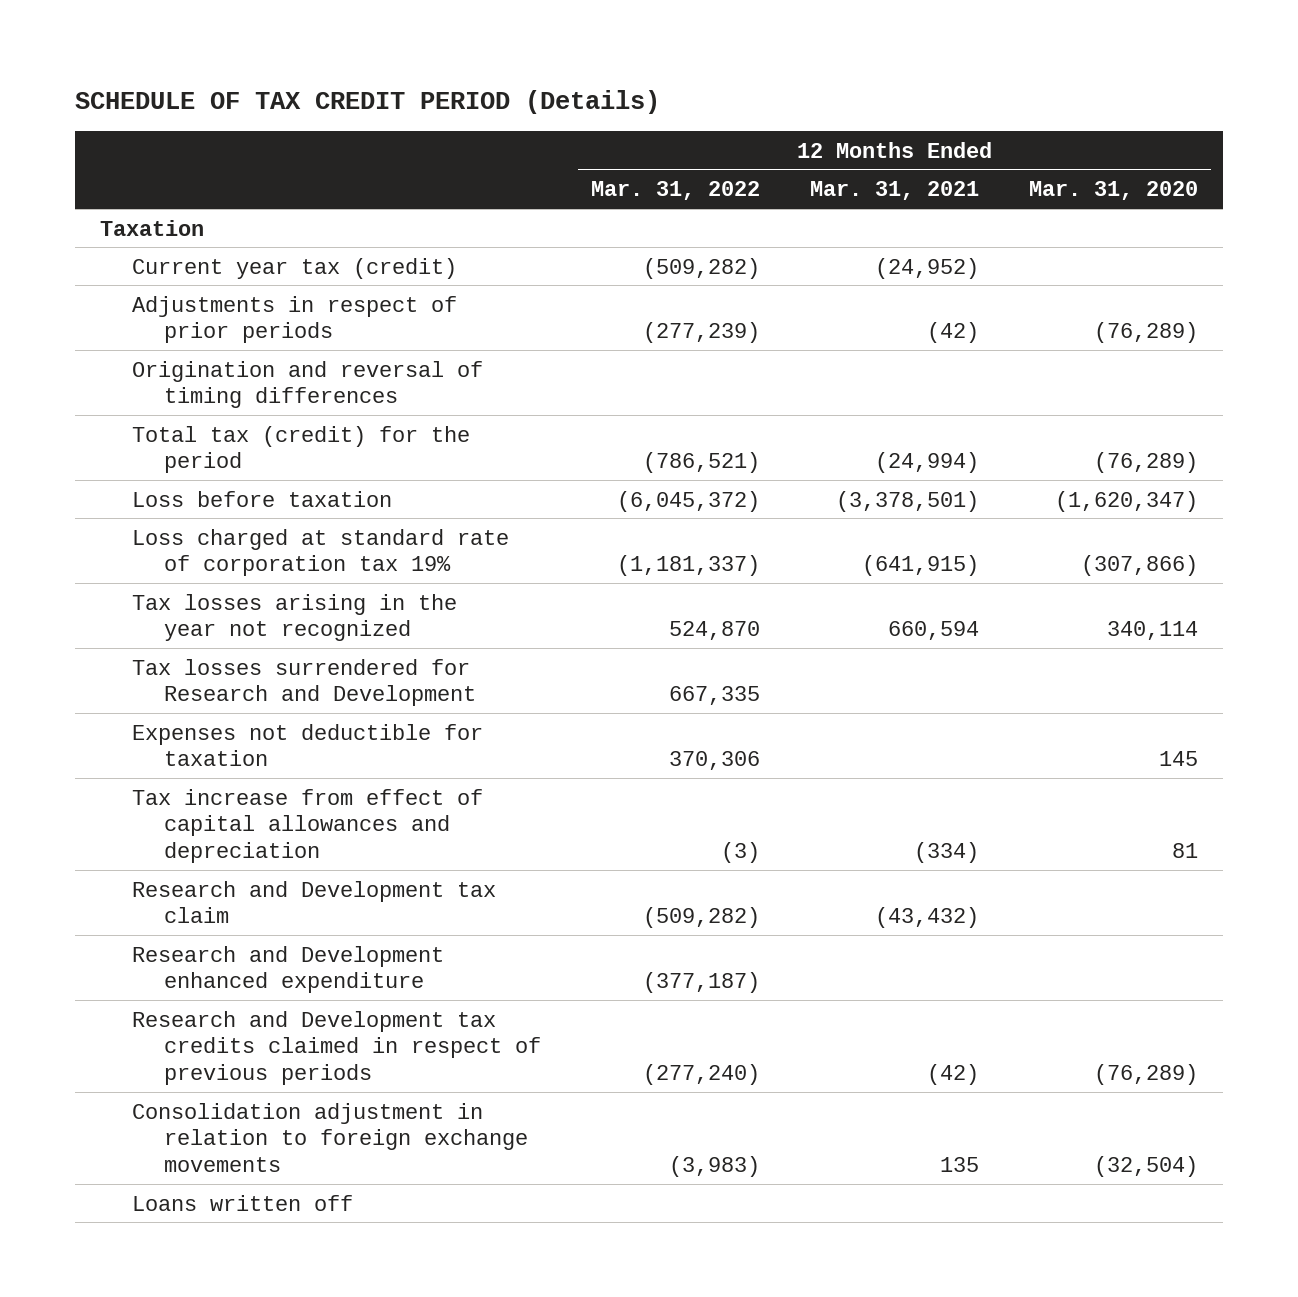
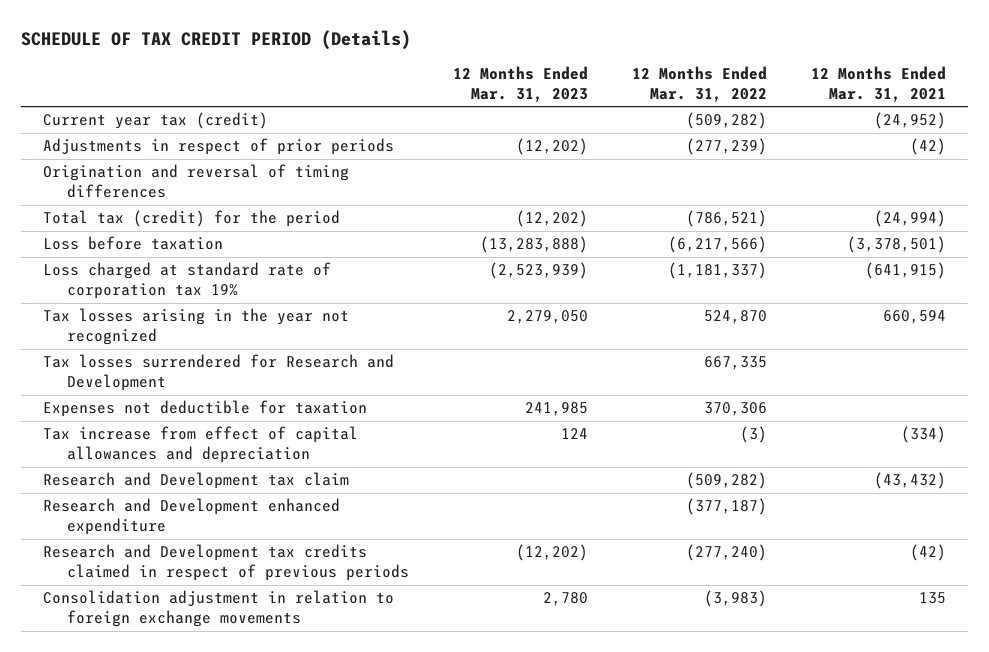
- | 12 Months Ended Mar. 31, 2022 | 12 Months Ended Mar. 31, 2021 | 12 Months Ended Mar. 31, 2020
+ | 12 Months Ended Mar. 31, 2023 | 12 Months Ended Mar. 31, 2022 | 12 Months Ended Mar. 31, 2021
- Taxation
- Loss before taxation | (6,045,372) | (3,378,501) | (1,620,347)
+ Loss before taxation | (13,283,888) | (6,217,566) | (3,378,501)
- Loans written off

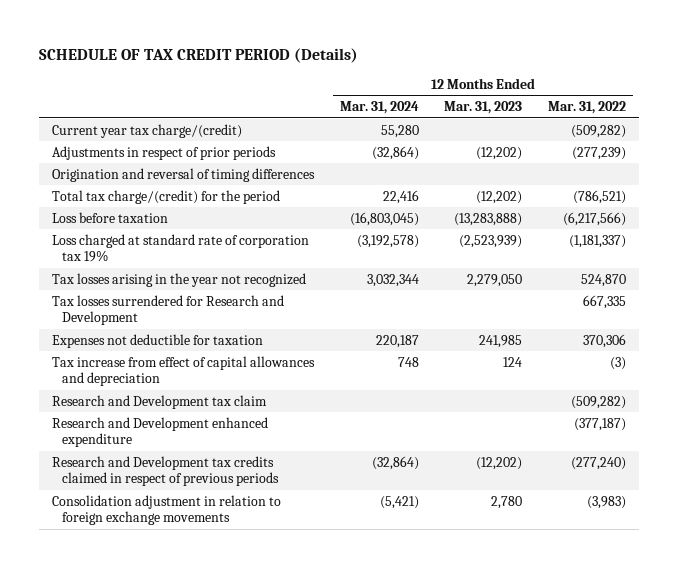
- | 12 Months Ended Mar. 31, 2023 | 12 Months Ended Mar. 31, 2022 | 12 Months Ended Mar. 31, 2021
+ | 12 Months Ended Mar. 31, 2024 | 12 Months Ended Mar. 31, 2023 | 12 Months Ended Mar. 31, 2022
- Current year tax (credit) | | (509,282) | (24,952)
+ Current year tax charge/(credit) | 55,280 | | (509,282)
- Total tax (credit) for the period | (12,202) | (786,521) | (24,994)
+ Total tax charge/(credit) for the period | 22,416 | (12,202) | (786,521)

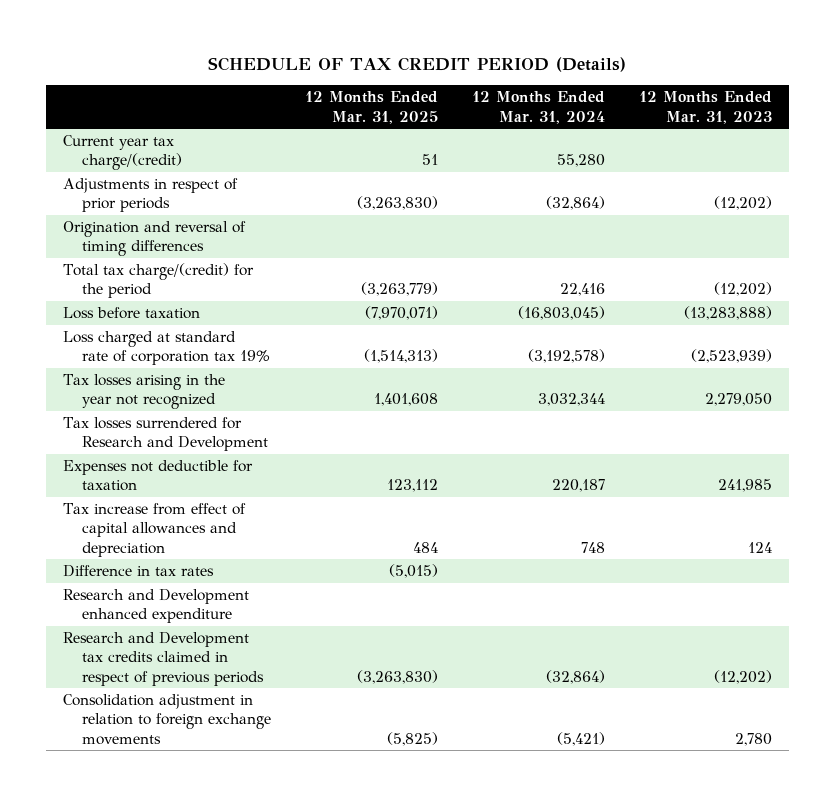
- | 12 Months Ended Mar. 31, 2024 | 12 Months Ended Mar. 31, 2023 | 12 Months Ended Mar. 31, 2022
+ | 12 Months Ended Mar. 31, 2025 | 12 Months Ended Mar. 31, 2024 | 12 Months Ended Mar. 31, 2023
- Research and Development tax claim | | | (509,282)
+ Difference in tax rates | (5,015) | |

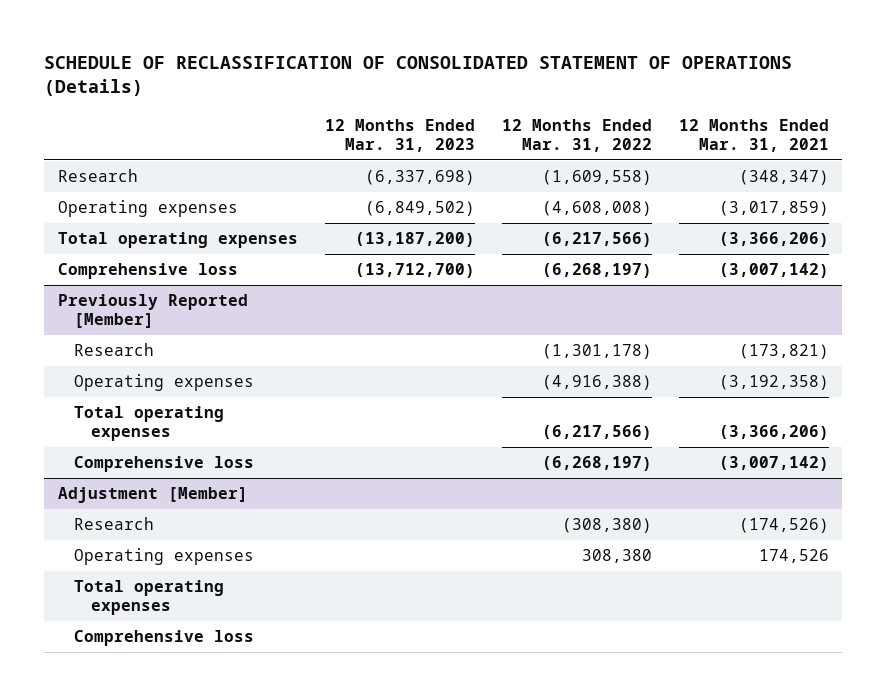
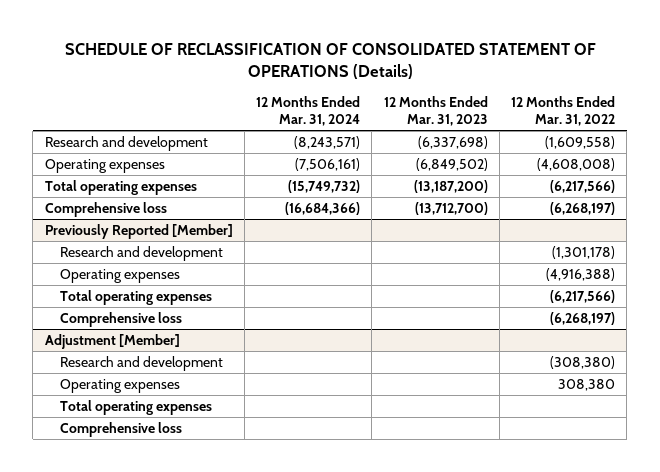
- | 12 Months Ended Mar. 31, 2023 | 12 Months Ended Mar. 31, 2022 | 12 Months Ended Mar. 31, 2021
+ | 12 Months Ended Mar. 31, 2024 | 12 Months Ended Mar. 31, 2023 | 12 Months Ended Mar. 31, 2022
- Research | (6,337,698) | (1,609,558) | (348,347)
+ Research and development | (8,243,571) | (6,337,698) | (1,609,558)
@ Previously Reported [Member]
- Research | | (1,301,178) | (173,821)
+ Research and development | | | (1,301,178)
@ Adjustment [Member]
- Research | | (308,380) | (174,526)
+ Research and development | | | (308,380)

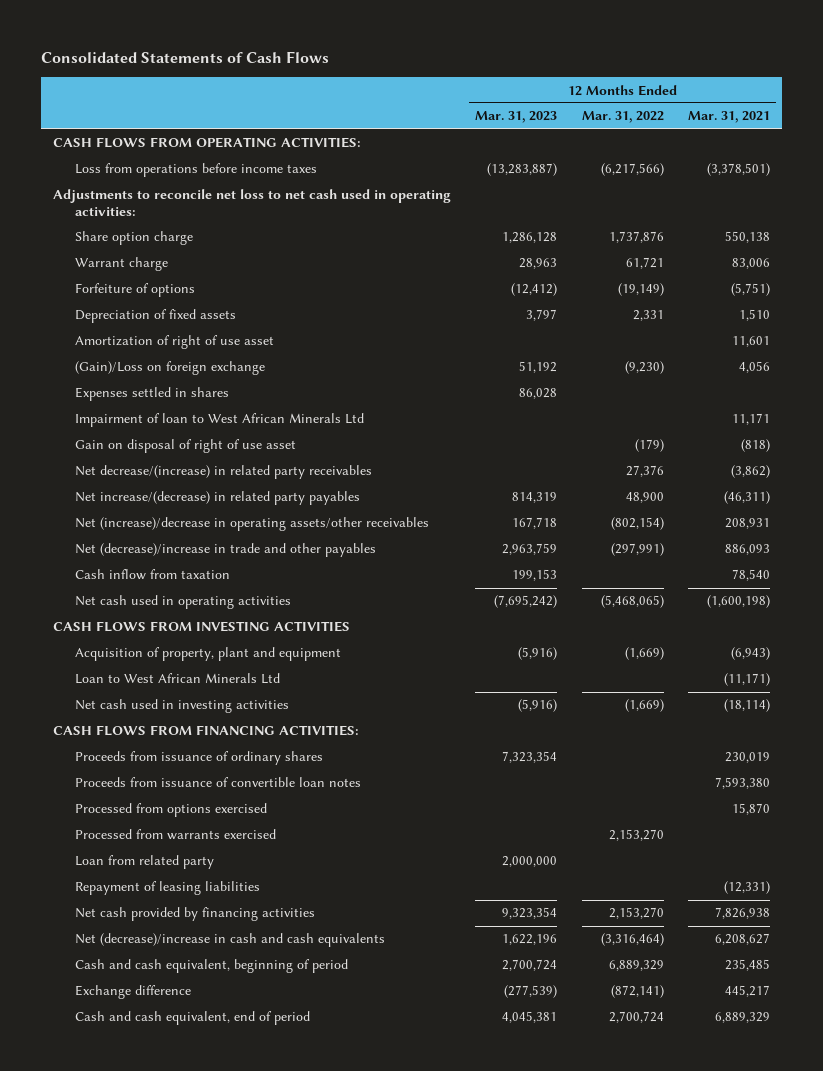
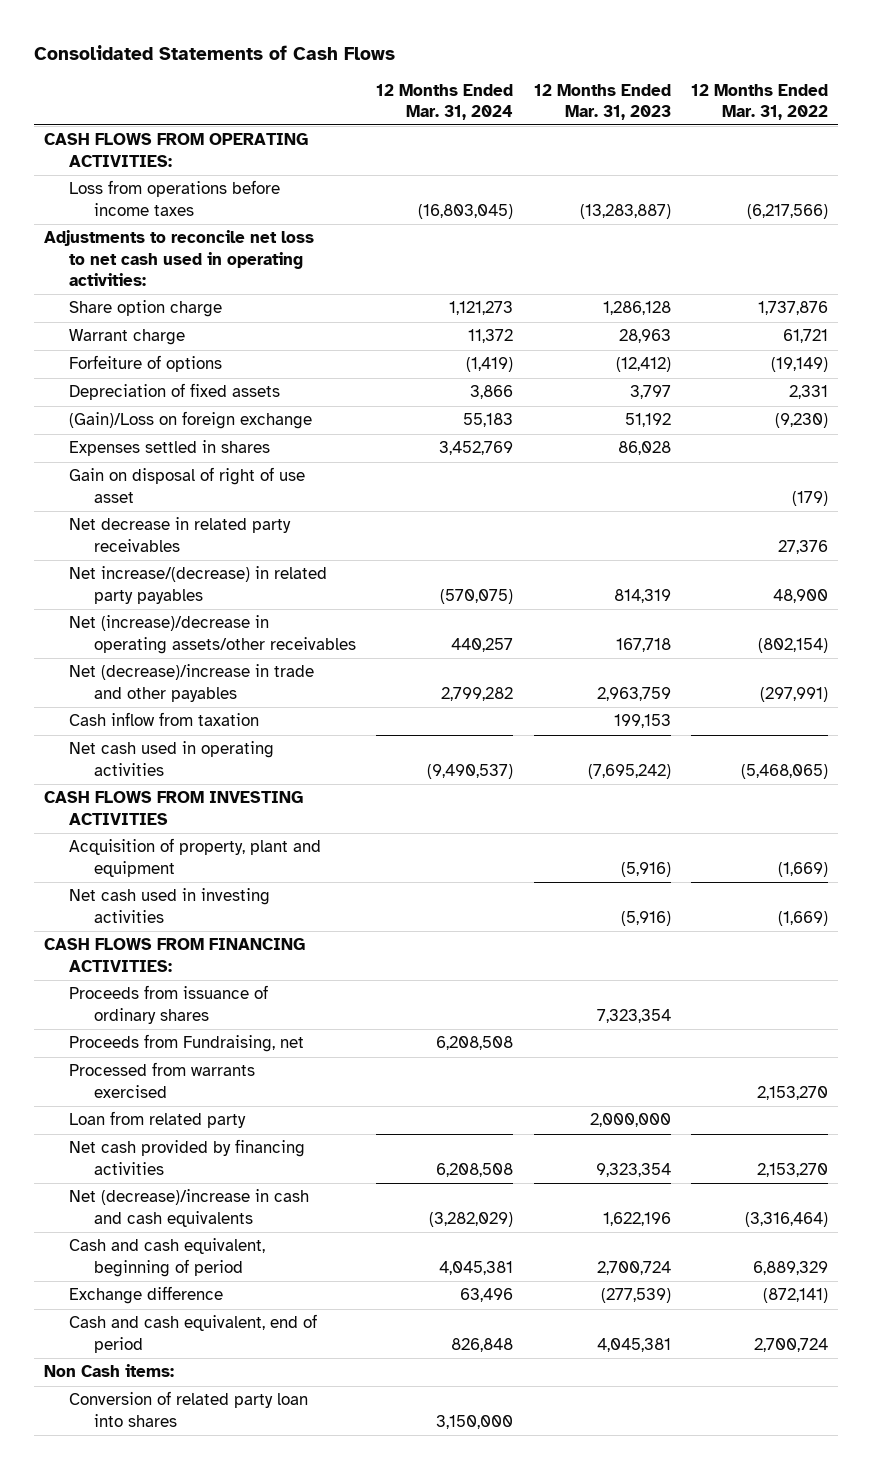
- | 12 Months Ended Mar. 31, 2023 | 12 Months Ended Mar. 31, 2022 | 12 Months Ended Mar. 31, 2021
+ | 12 Months Ended Mar. 31, 2024 | 12 Months Ended Mar. 31, 2023 | 12 Months Ended Mar. 31, 2022
- Amortization of right of use asset | | | 11,601
- Impairment of loan to West African Minerals Ltd | | | 11,171
- Net decrease/(increase) in related party receivables | | 27,376 | (3,862)
+ Net decrease in related party receivables | | | 27,376
- Loan to West African Minerals Ltd | | | (11,171)
- Proceeds from issuance of convertible loan notes | | | 7,593,380
- Processed from options exercised | | | 15,870
+ Proceeds from Fundraising, net | 6,208,508 | |
- Repayment of leasing liabilities | | | (12,331)
+ Non Cash items:
+ Conversion of related party loan into shares | 3,150,000 | |

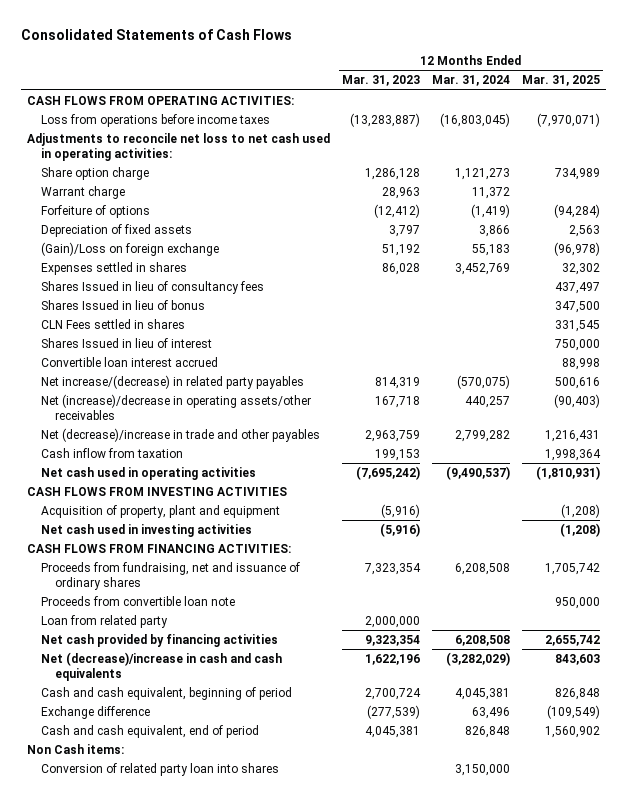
- | 12 Months Ended Mar. 31, 2024 | 12 Months Ended Mar. 31, 2023 | 12 Months Ended Mar. 31, 2022
+ | 12 Months Ended Mar. 31, 2023 | 12 Months Ended Mar. 31, 2024 | 12 Months Ended Mar. 31, 2025
- Gain on disposal of right of use asset | | | (179)
- Net decrease in related party receivables | | | 27,376
+ Shares Issued in lieu of consultancy fees | | | 437,497
+ Shares Issued in lieu of bonus | | | 347,500
+ CLN Fees settled in shares | | | 331,545
+ Shares Issued in lieu of interest | | | 750,000
+ Convertible loan interest accrued | | | 88,998
- Proceeds from issuance of ordinary shares | | 7,323,354 |
- Proceeds from Fundraising, net | 6,208,508 | |
- Processed from warrants exercised | | | 2,153,270
+ Proceeds from fundraising, net and issuance of ordinary shares | 7,323,354 | 6,208,508 | 1,705,742
+ Proceeds from convertible loan note | | | 950,000

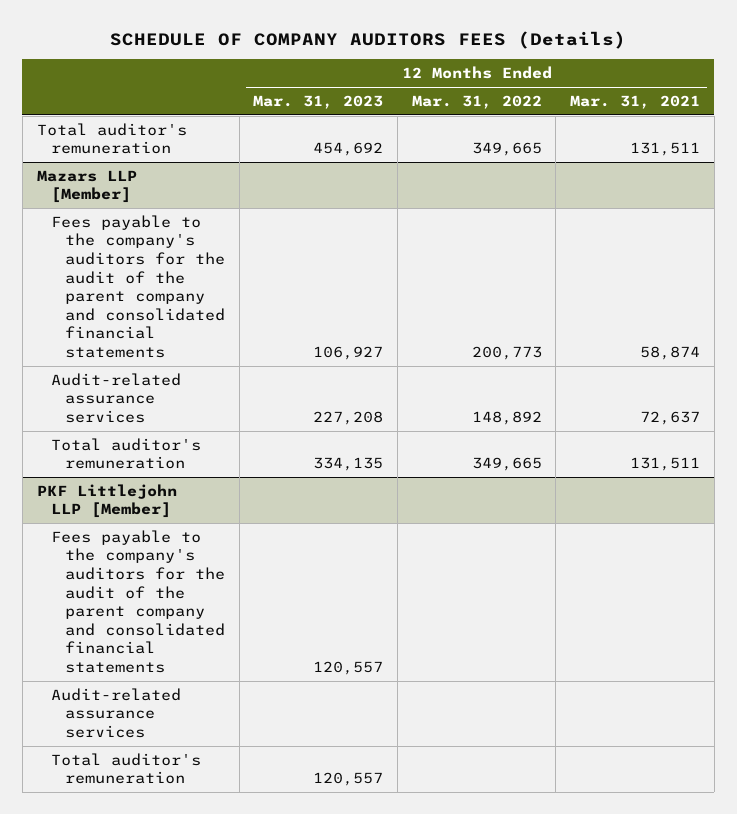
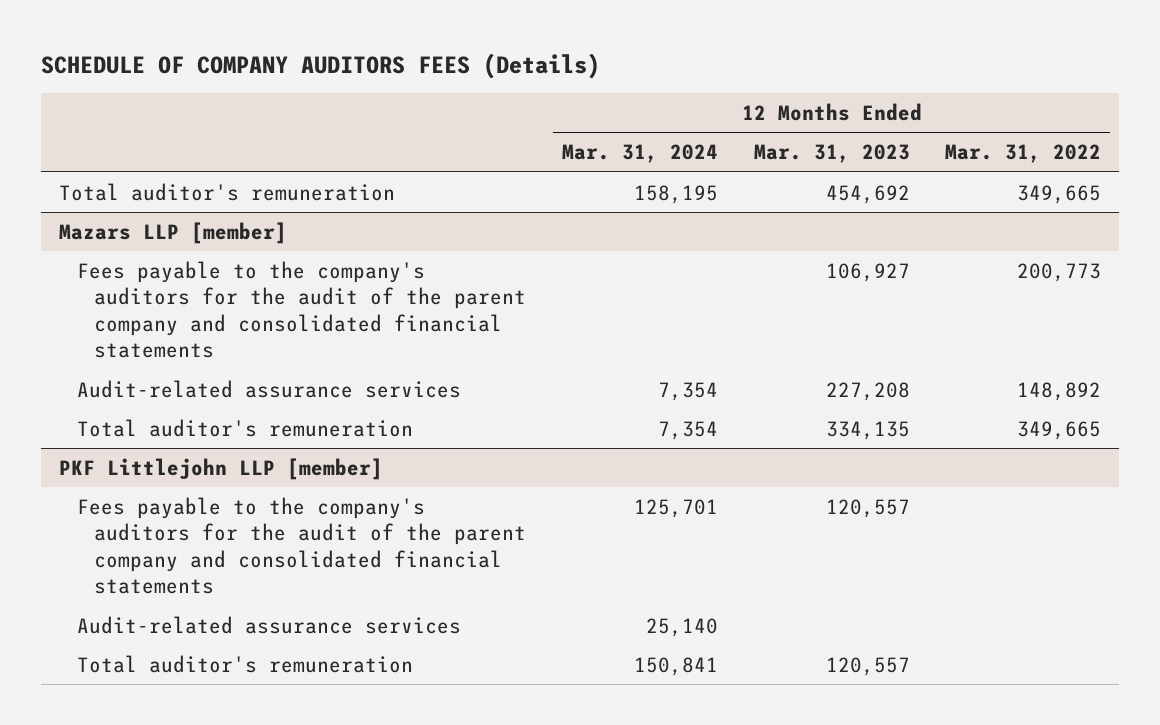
- | 12 Months Ended Mar. 31, 2023 | 12 Months Ended Mar. 31, 2022 | 12 Months Ended Mar. 31, 2021
+ | 12 Months Ended Mar. 31, 2024 | 12 Months Ended Mar. 31, 2023 | 12 Months Ended Mar. 31, 2022
- Mazars LLP [Member]
+ Mazars LLP [member]
- PKF Littlejohn LLP [Member]
+ PKF Littlejohn LLP [member]

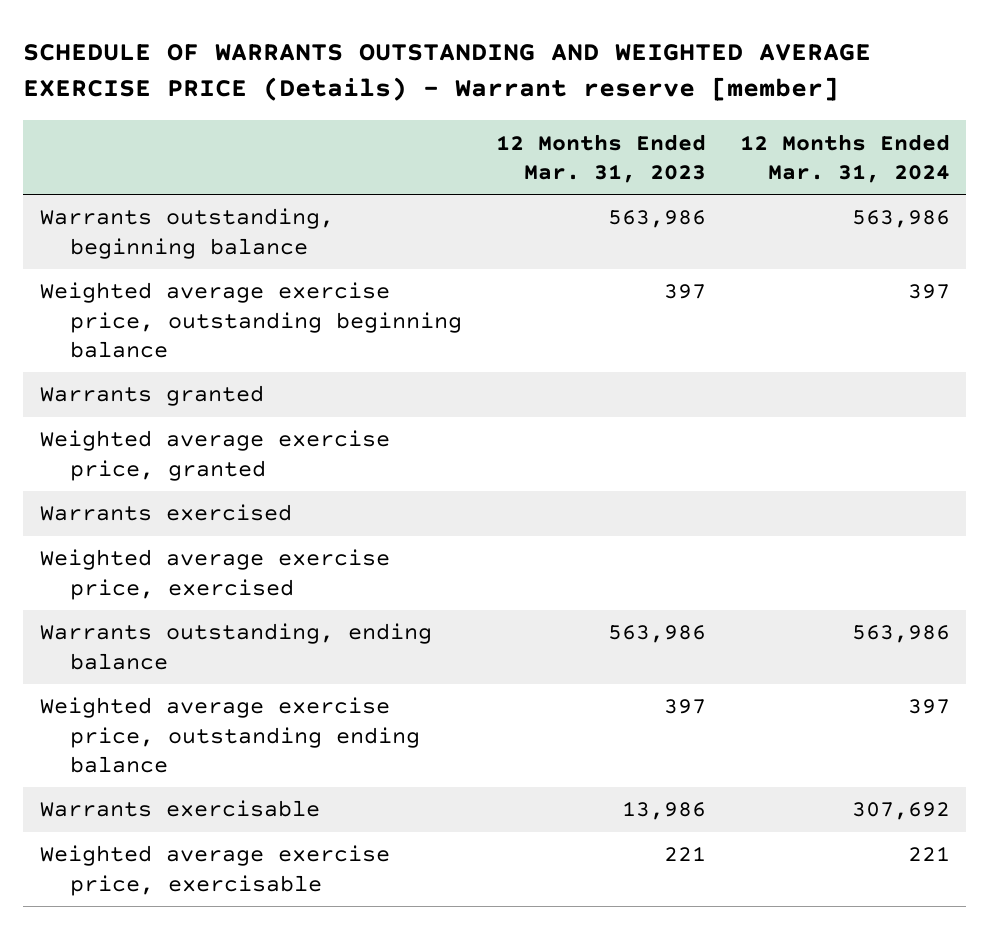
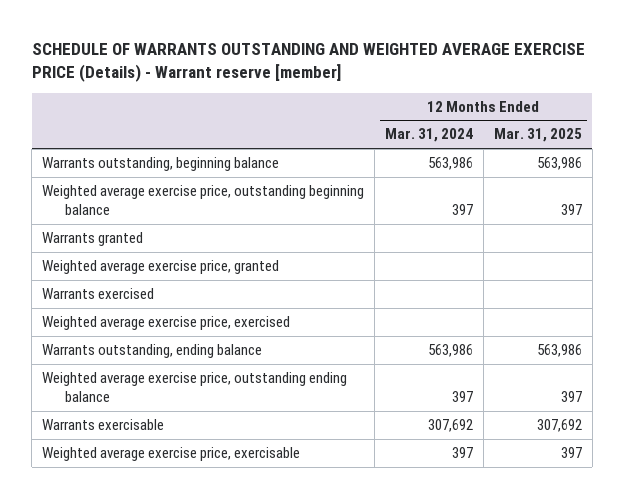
- | 12 Months Ended Mar. 31, 2023 | 12 Months Ended Mar. 31, 2024
+ | 12 Months Ended Mar. 31, 2024 | 12 Months Ended Mar. 31, 2025
- Weighted average exercise price, exercisable | 221 | 221
+ Weighted average exercise price, exercisable | 397 | 397

